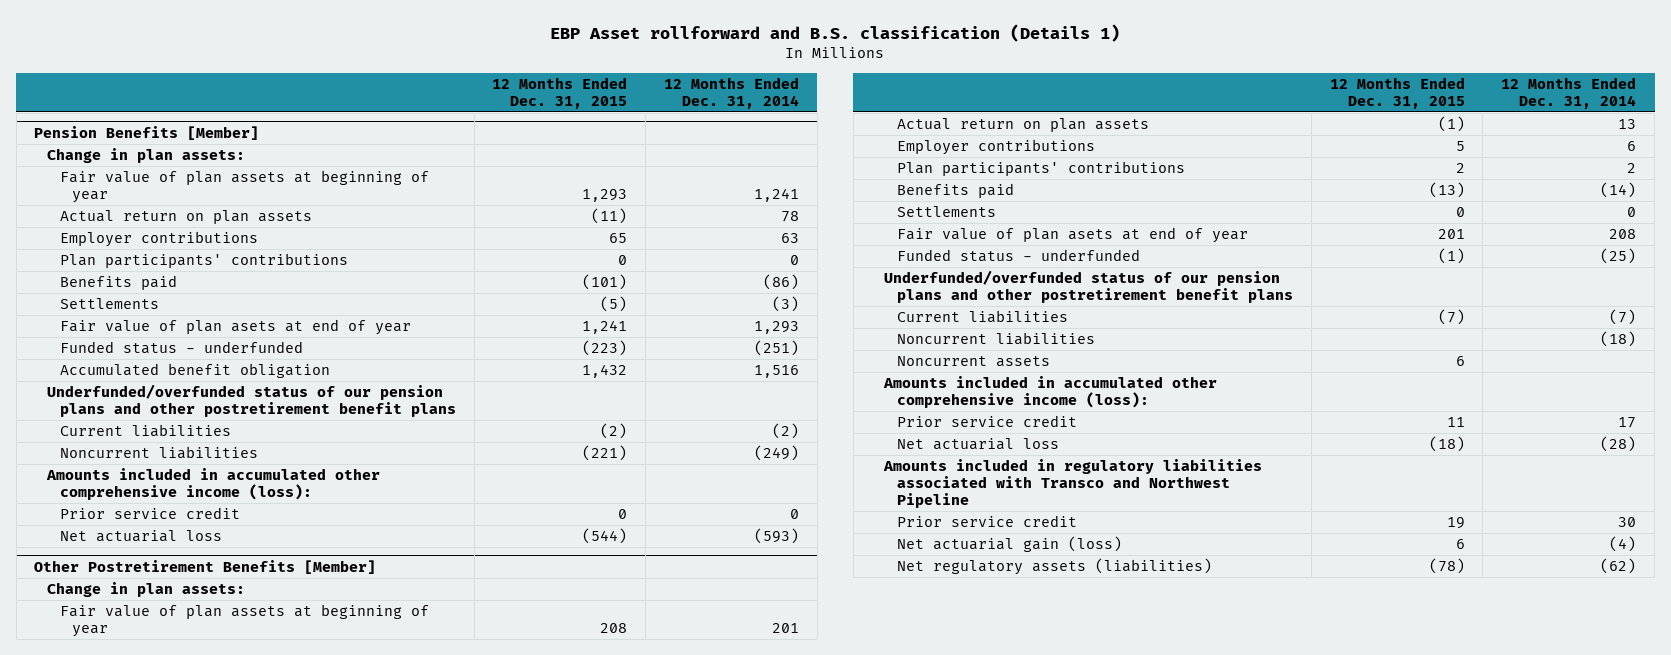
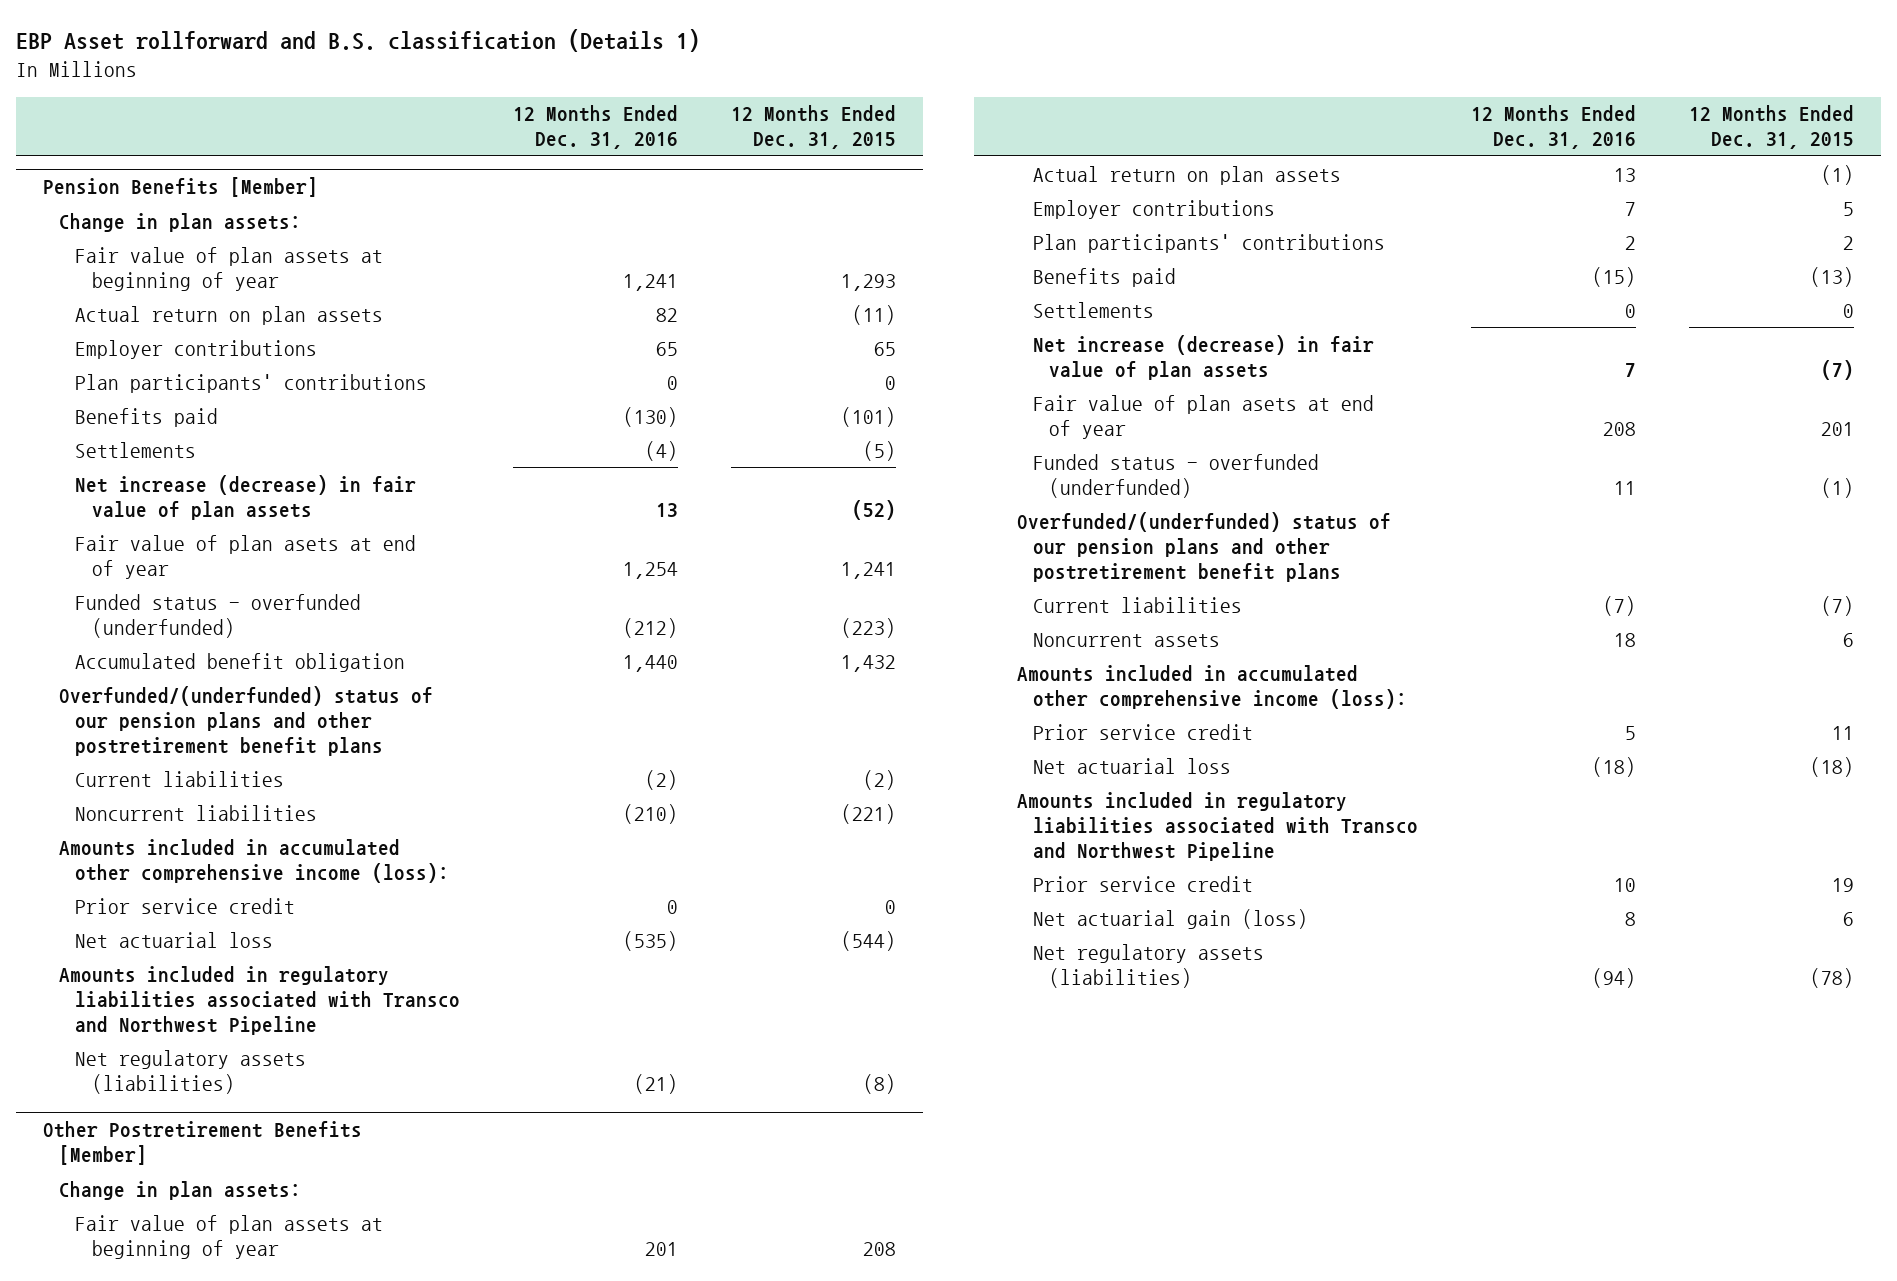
- | 12 Months Ended Dec. 31, 2015 | 12 Months Ended Dec. 31, 2014
+ | 12 Months Ended Dec. 31, 2016 | 12 Months Ended Dec. 31, 2015
@ Pension Benefits [Member]
+ Net increase (decrease) in fair value of plan assets | 13 | (52)
- Funded status - underfunded | (223) | (251)
+ Funded status - overfunded (underfunded) | (212) | (223)
- Underfunded/overfunded status of our pension plans and other postretirement benefit plans
+ Overfunded/(underfunded) status of our pension plans and other postretirement benefit plans
+ Amounts included in regulatory liabilities associated with Transco and Northwest Pipeline
+ Net regulatory assets (liabilities) | (21) | (8)
@ Other Postretirement Benefits [Member]
+ Net increase (decrease) in fair value of plan assets | 7 | (7)
- Funded status - underfunded | (1) | (25)
- Underfunded/overfunded status of our pension plans and other postretirement benefit plans
+ Funded status - overfunded (underfunded) | 11 | (1)
+ Overfunded/(underfunded) status of our pension plans and other postretirement benefit plans
- Noncurrent liabilities | | (18)

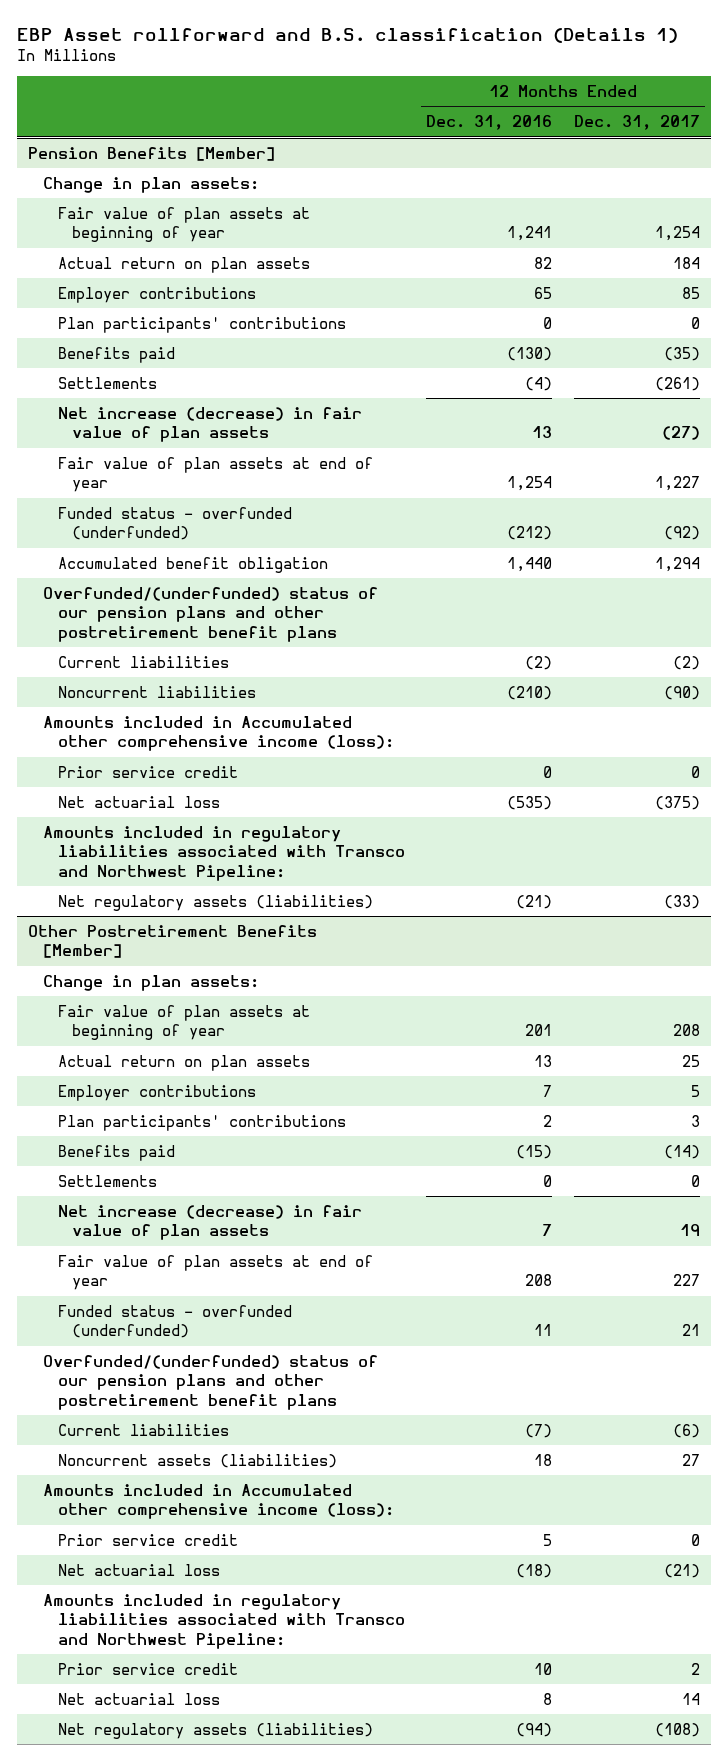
- | 12 Months Ended Dec. 31, 2016 | 12 Months Ended Dec. 31, 2015
+ | 12 Months Ended Dec. 31, 2016 | 12 Months Ended Dec. 31, 2017
@ Pension Benefits [Member]
- Fair value of plan asets at end of year | 1,254 | 1,241
+ Fair value of plan assets at end of year | 1,254 | 1,227
- Amounts included in accumulated other comprehensive income (loss):
+ Amounts included in Accumulated other comprehensive income (loss):
- Amounts included in regulatory liabilities associated with Transco and Northwest Pipeline
+ Amounts included in regulatory liabilities associated with Transco and Northwest Pipeline:
@ Other Postretirement Benefits [Member]
- Fair value of plan asets at end of year | 208 | 201
+ Fair value of plan assets at end of year | 208 | 227
- Noncurrent assets | 18 | 6
- Amounts included in accumulated other comprehensive income (loss):
+ Noncurrent assets (liabilities) | 18 | 27
+ Amounts included in Accumulated other comprehensive income (loss):
- Amounts included in regulatory liabilities associated with Transco and Northwest Pipeline
+ Amounts included in regulatory liabilities associated with Transco and Northwest Pipeline:
- Net actuarial gain (loss) | 8 | 6
+ Net actuarial loss | 8 | 14

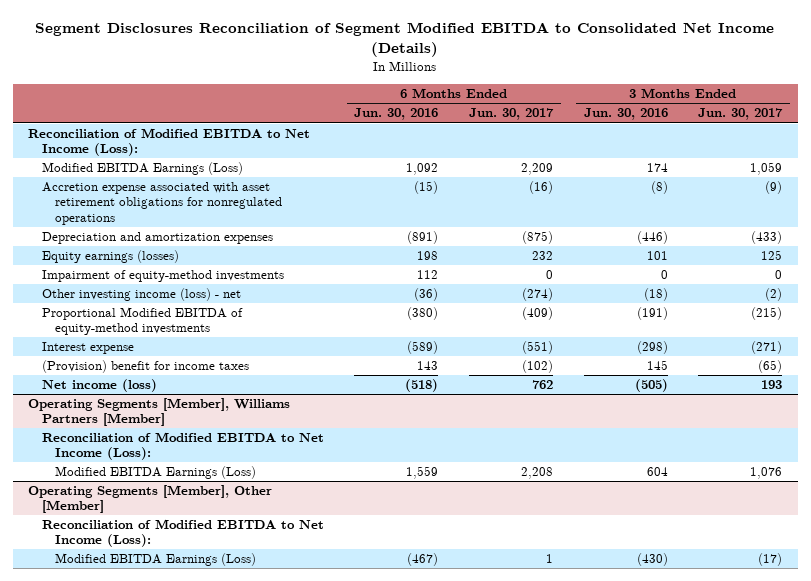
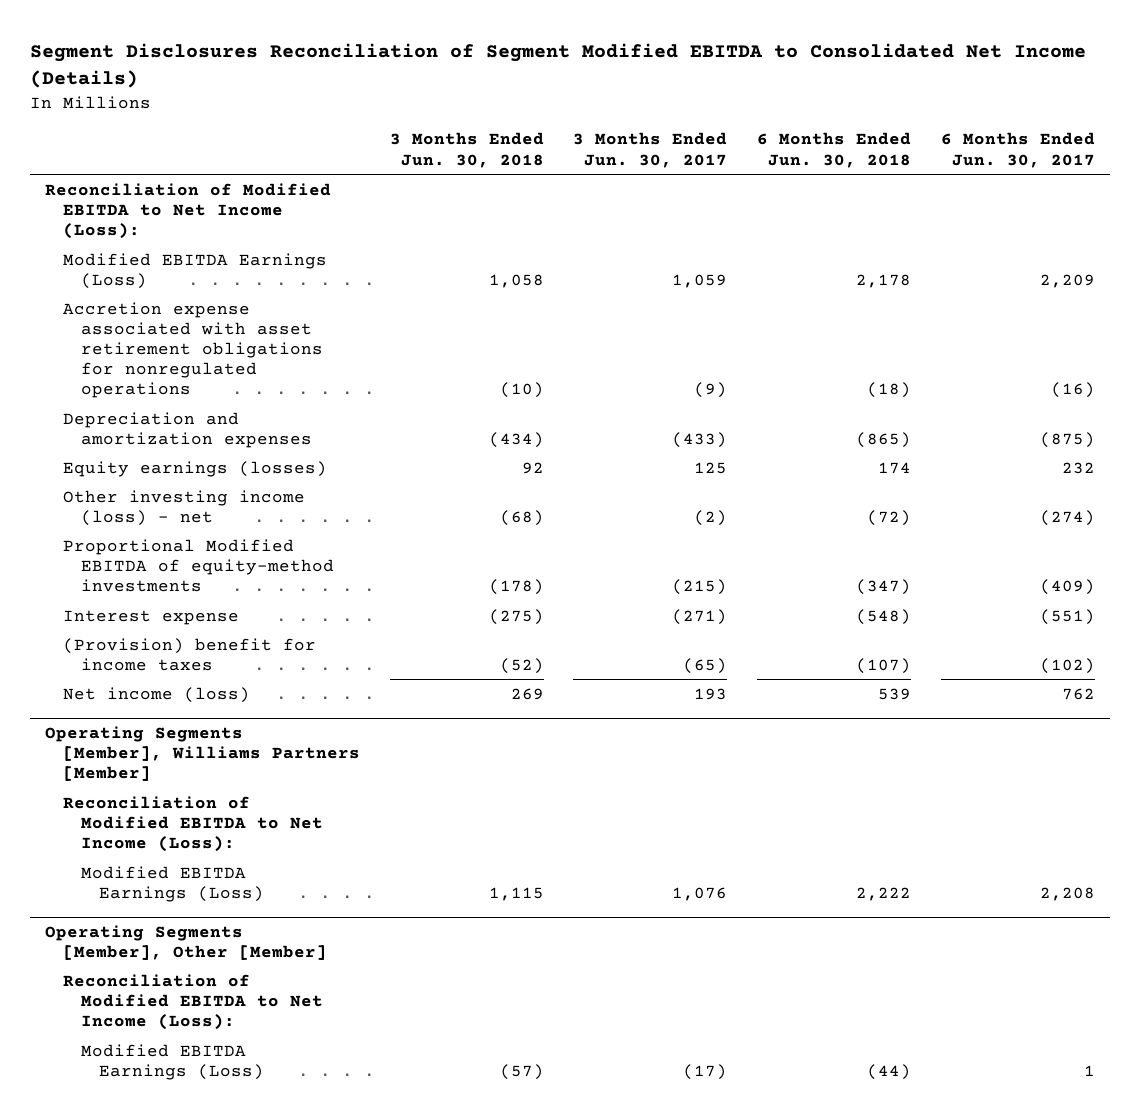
- | 6 Months Ended Jun. 30, 2016 | 6 Months Ended Jun. 30, 2017 | 3 Months Ended Jun. 30, 2016 | 3 Months Ended Jun. 30, 2017
+ | 3 Months Ended Jun. 30, 2018 | 3 Months Ended Jun. 30, 2017 | 6 Months Ended Jun. 30, 2018 | 6 Months Ended Jun. 30, 2017
- Impairment of equity-method investments | 112 | 0 | 0 | 0

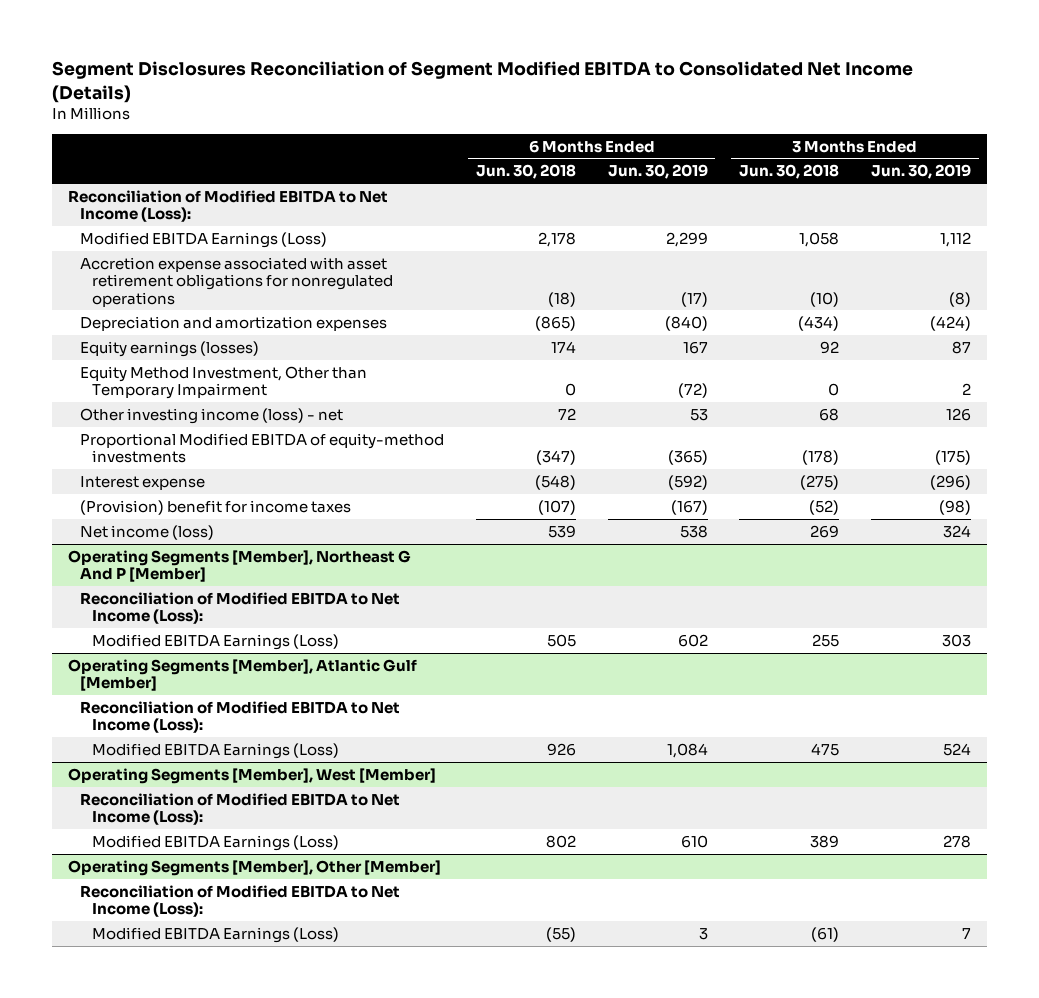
- | 3 Months Ended Jun. 30, 2018 | 3 Months Ended Jun. 30, 2017 | 6 Months Ended Jun. 30, 2018 | 6 Months Ended Jun. 30, 2017
+ | 6 Months Ended Jun. 30, 2018 | 6 Months Ended Jun. 30, 2019 | 3 Months Ended Jun. 30, 2018 | 3 Months Ended Jun. 30, 2019
- Other investing income (loss) - net | (68) | (2) | (72) | (274)
+ Equity Method Investment, Other than Temporary Impairment | 0 | (72) | 0 | 2
+ Other investing income (loss) - net | 72 | 53 | 68 | 126
- Operating Segments [Member], Williams Partners [Member]
+ Operating Segments [Member], Northeast G And P [Member]
- Modified EBITDA Earnings (Loss) | 1,115 | 1,076 | 2,222 | 2,208
+ Modified EBITDA Earnings (Loss) | 505 | 602 | 255 | 303
+ Operating Segments [Member], Atlantic Gulf [Member]
+ Reconciliation of Modified EBITDA to Net Income (Loss):
+ Modified EBITDA Earnings (Loss) | 926 | 1,084 | 475 | 524
+ Operating Segments [Member], West [Member]
+ Reconciliation of Modified EBITDA to Net Income (Loss):
+ Modified EBITDA Earnings (Loss) | 802 | 610 | 389 | 278
@ Operating Segments [Member], Other [Member]
- Modified EBITDA Earnings (Loss) | (57) | (17) | (44) | 1
+ Modified EBITDA Earnings (Loss) | (55) | 3 | (61) | 7

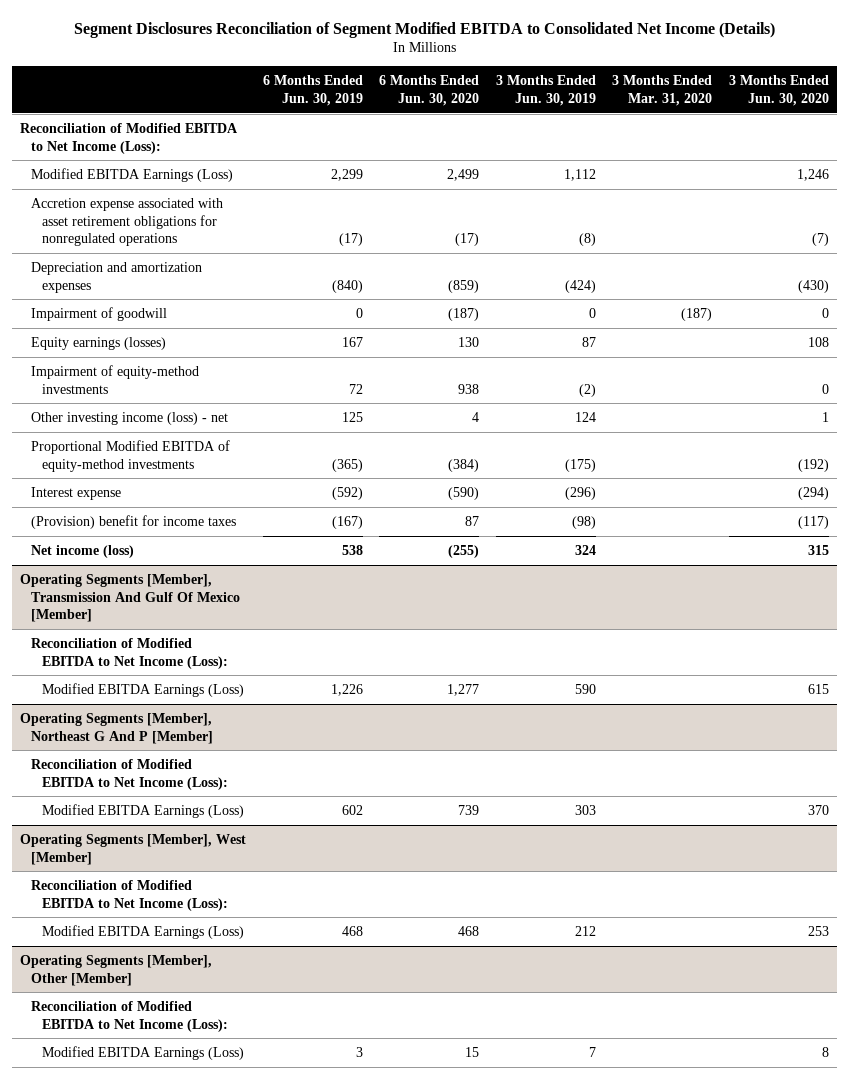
- | 6 Months Ended Jun. 30, 2018 | 6 Months Ended Jun. 30, 2019 | 3 Months Ended Jun. 30, 2018 | 3 Months Ended Jun. 30, 2019
+ | 6 Months Ended Jun. 30, 2019 | 6 Months Ended Jun. 30, 2020 | 3 Months Ended Jun. 30, 2019 | 3 Months Ended Mar. 31, 2020 | 3 Months Ended Jun. 30, 2020
+ Impairment of goodwill | 0 | (187) | 0 | (187) | 0
- Equity Method Investment, Other than Temporary Impairment | 0 | (72) | 0 | 2
- Other investing income (loss) - net | 72 | 53 | 68 | 126
+ Impairment of equity-method investments | 72 | 938 | (2) | | 0
+ Other investing income (loss) - net | 125 | 4 | 124 | | 1
+ Operating Segments [Member], Transmission And Gulf Of Mexico [Member]
+ Reconciliation of Modified EBITDA to Net Income (Loss):
+ Modified EBITDA Earnings (Loss) | 1,226 | 1,277 | 590 | | 615
- Operating Segments [Member], Atlantic Gulf [Member]
- Reconciliation of Modified EBITDA to Net Income (Loss):
- Modified EBITDA Earnings (Loss) | 926 | 1,084 | 475 | 524
@ Operating Segments [Member], West [Member]
- Modified EBITDA Earnings (Loss) | 802 | 610 | 389 | 278
+ Modified EBITDA Earnings (Loss) | 468 | 468 | 212 | | 253

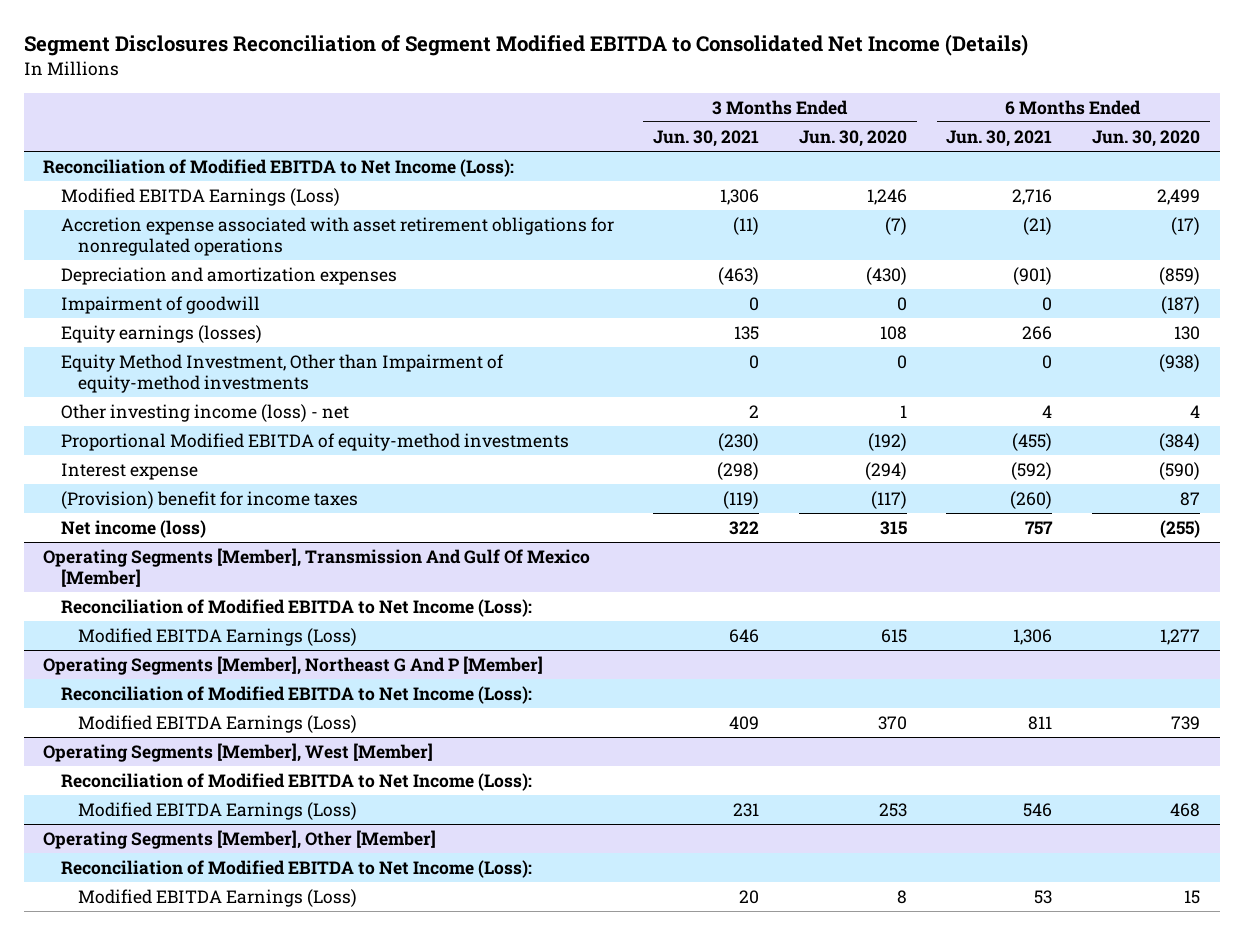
- | 6 Months Ended Jun. 30, 2019 | 6 Months Ended Jun. 30, 2020 | 3 Months Ended Jun. 30, 2019 | 3 Months Ended Mar. 31, 2020 | 3 Months Ended Jun. 30, 2020
+ | 3 Months Ended Jun. 30, 2021 | 3 Months Ended Jun. 30, 2020 | 6 Months Ended Jun. 30, 2021 | 6 Months Ended Jun. 30, 2020
- Impairment of equity-method investments | 72 | 938 | (2) | | 0
+ Equity Method Investment, Other than Impairment of equity-method investments | 0 | 0 | 0 | (938)

